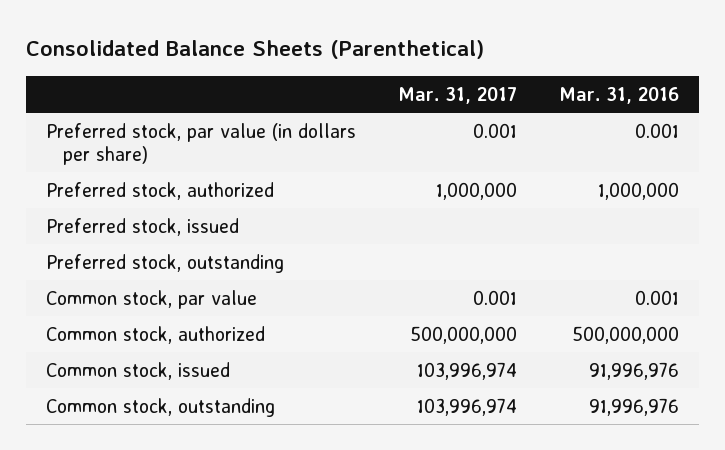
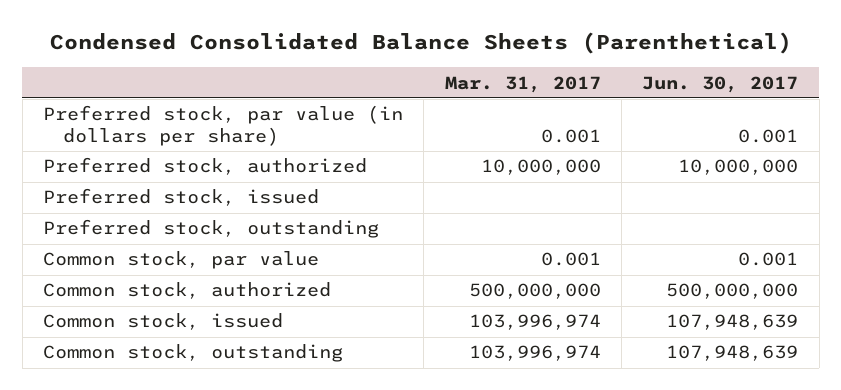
- Consolidated Balance Sheets (Parenthetical)
+ Condensed Consolidated Balance Sheets (Parenthetical)
- | Mar. 31, 2017 | Mar. 31, 2016
+ | Mar. 31, 2017 | Jun. 30, 2017
- Preferred stock, authorized | 1,000,000 | 1,000,000
+ Preferred stock, authorized | 10,000,000 | 10,000,000

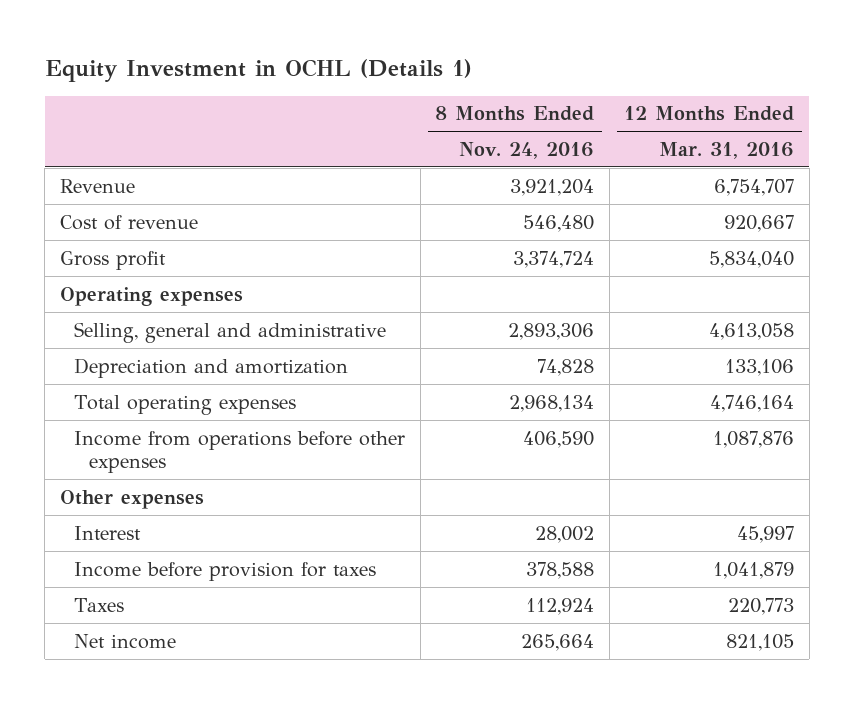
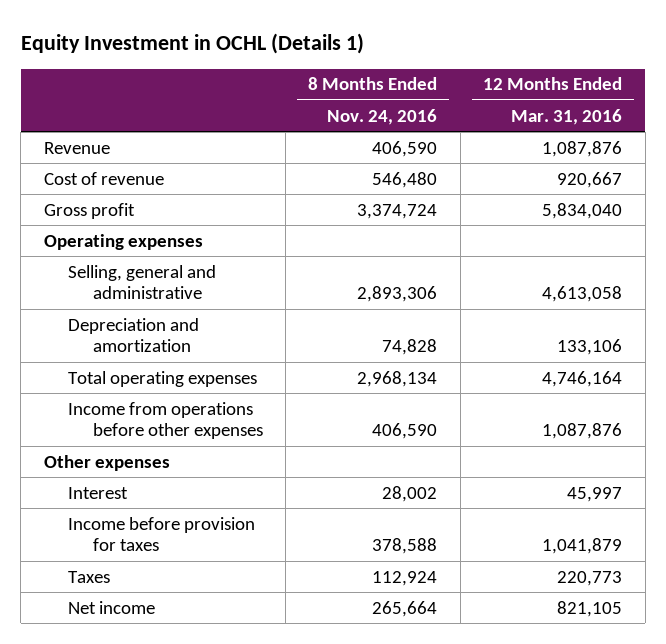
- Revenue | 3,921,204 | 6,754,707
+ Revenue | 406,590 | 1,087,876

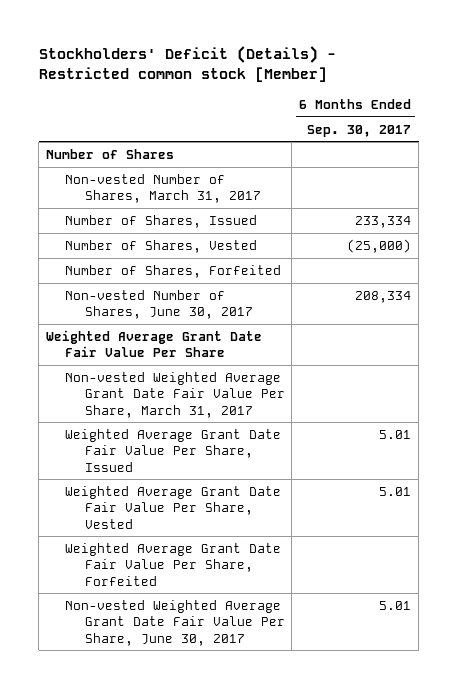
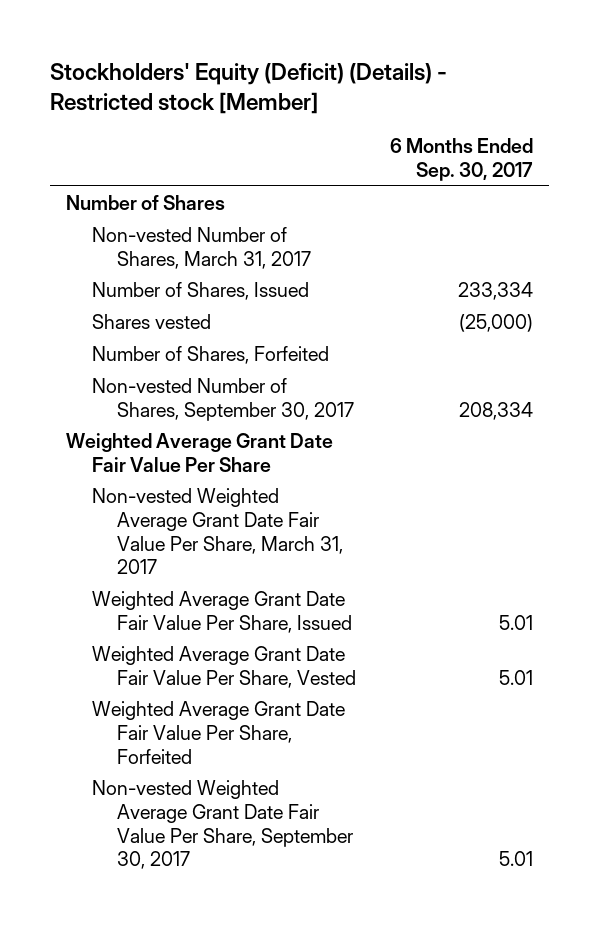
- Stockholders' Deficit (Details) - Restricted common stock [Member]
+ Stockholders' Equity (Deficit) (Details) - Restricted stock [Member]
- Number of Shares, Vested | (25,000)
+ Shares vested | (25,000)
- Non-vested Number of Shares, June 30, 2017 | 208,334
+ Non-vested Number of Shares, September 30, 2017 | 208,334
- Non-vested Weighted Average Grant Date Fair Value Per Share, June 30, 2017 | 5.01
+ Non-vested Weighted Average Grant Date Fair Value Per Share, September 30, 2017 | 5.01

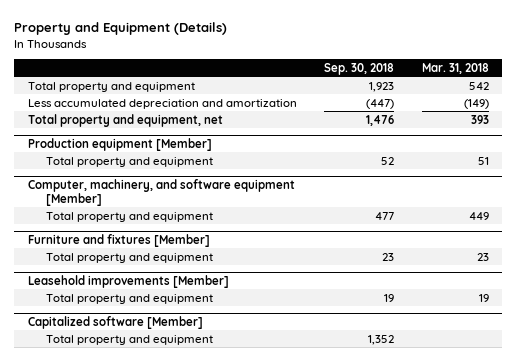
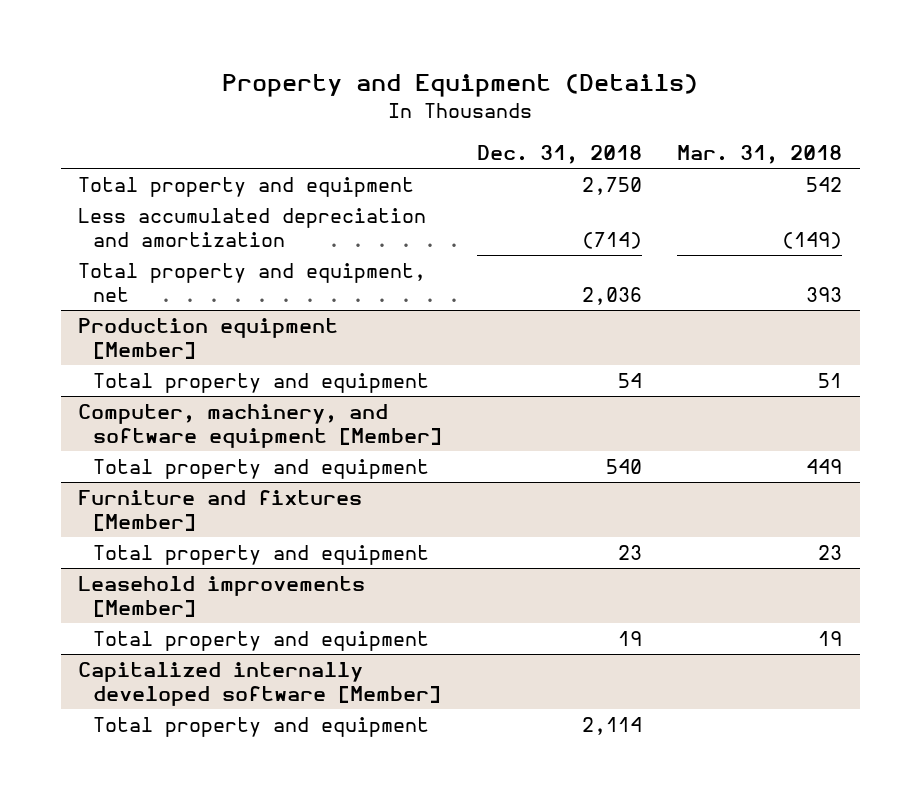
- | Sep. 30, 2018 | Mar. 31, 2018
+ | Dec. 31, 2018 | Mar. 31, 2018
- Capitalized software [Member]
+ Capitalized internally developed software [Member]

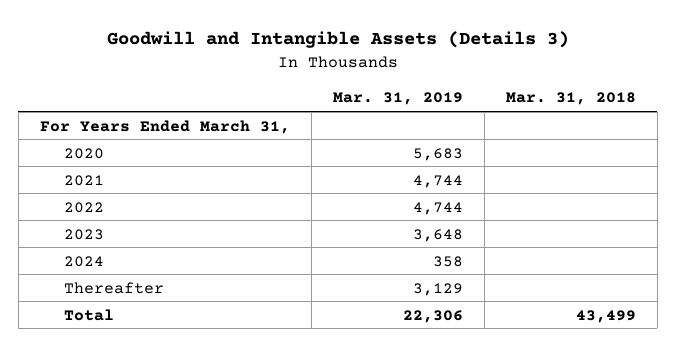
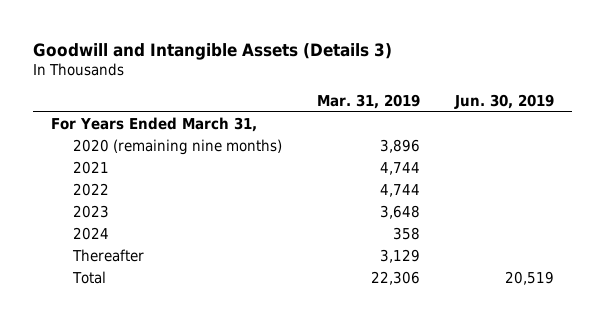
- | Mar. 31, 2019 | Mar. 31, 2018
+ | Mar. 31, 2019 | Jun. 30, 2019
- 2020 | 5,683 |
+ 2020 (remaining nine months) | 3,896 |

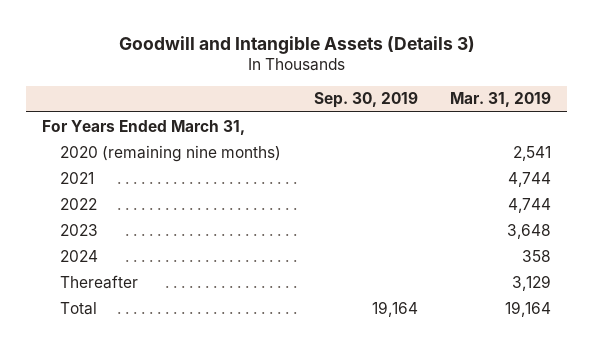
- | Mar. 31, 2019 | Jun. 30, 2019
+ | Sep. 30, 2019 | Mar. 31, 2019
- 2020 (remaining nine months) | 3,896 |
+ 2020 (remaining nine months) | | 2,541
- Total | 22,306 | 20,519
+ Total | 19,164 | 19,164

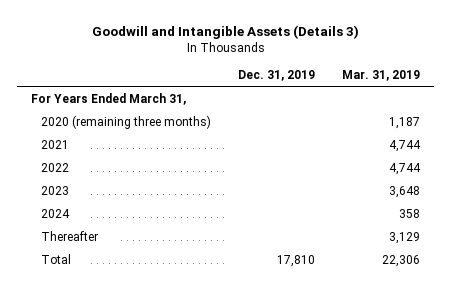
- | Sep. 30, 2019 | Mar. 31, 2019
+ | Dec. 31, 2019 | Mar. 31, 2019
- 2020 (remaining nine months) | | 2,541
+ 2020 (remaining three months) | | 1,187
- Total | 19,164 | 19,164
+ Total | 17,810 | 22,306

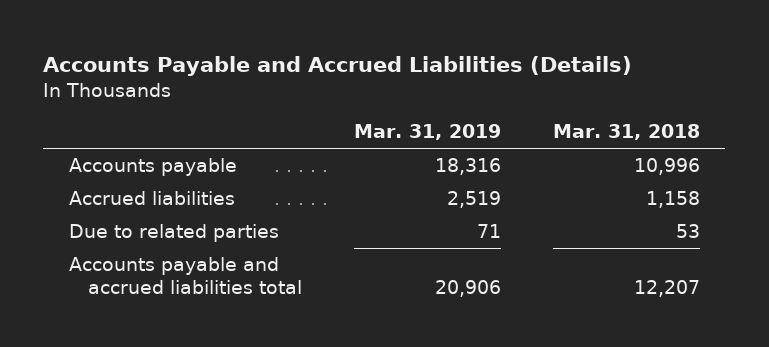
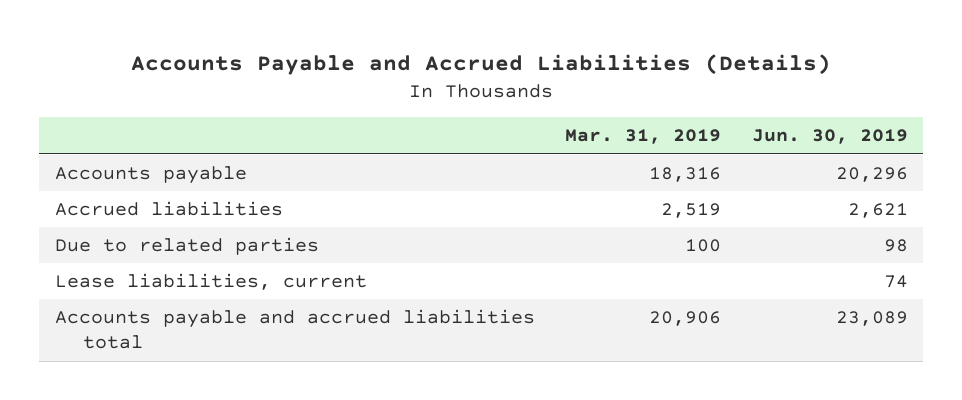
- | Mar. 31, 2019 | Mar. 31, 2018
+ | Mar. 31, 2019 | Jun. 30, 2019
- Due to related parties | 71 | 53
+ Due to related parties | 100 | 98
+ Lease liabilities, current | | 74

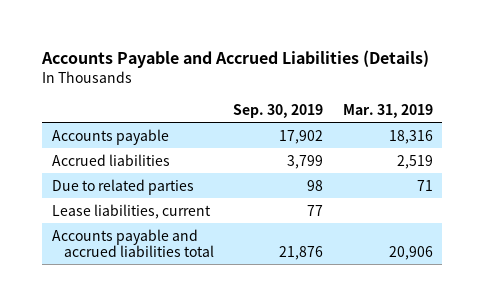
- | Mar. 31, 2019 | Jun. 30, 2019
+ | Sep. 30, 2019 | Mar. 31, 2019
- Due to related parties | 100 | 98
+ Due to related parties | 98 | 71

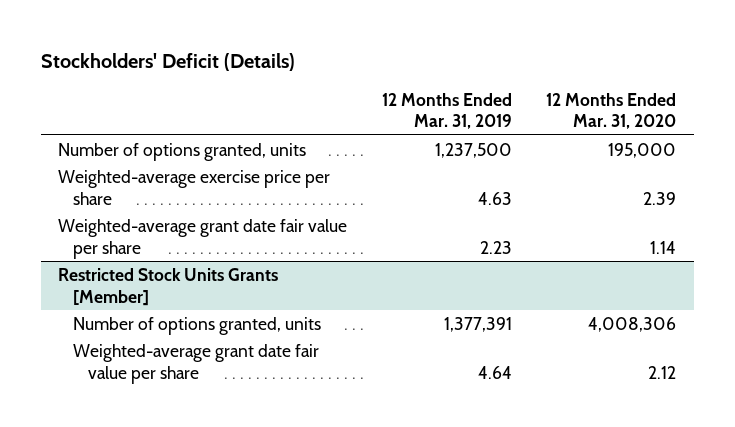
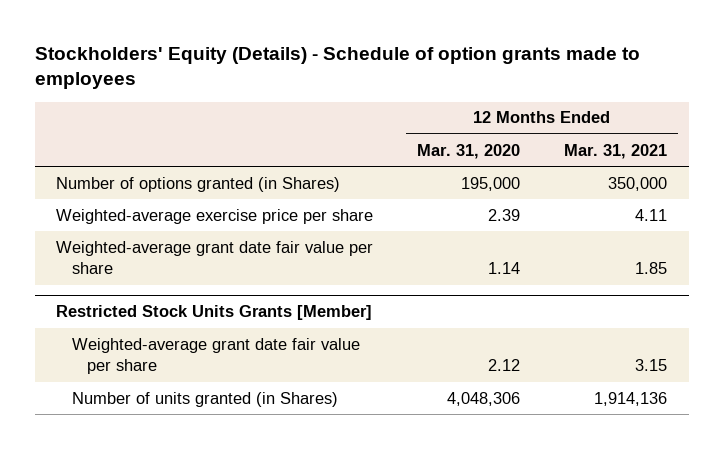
- Stockholders' Deficit (Details)
+ Stockholders' Equity (Details) - Schedule of option grants made to employees
- | 12 Months Ended Mar. 31, 2019 | 12 Months Ended Mar. 31, 2020
+ | 12 Months Ended Mar. 31, 2020 | 12 Months Ended Mar. 31, 2021
- Number of options granted, units | 1,237,500 | 195,000
+ Number of options granted (in Shares) | 195,000 | 350,000
@ Restricted Stock Units Grants [Member]
- Number of options granted, units | 1,377,391 | 4,008,306
+ Number of units granted (in Shares) | 4,048,306 | 1,914,136

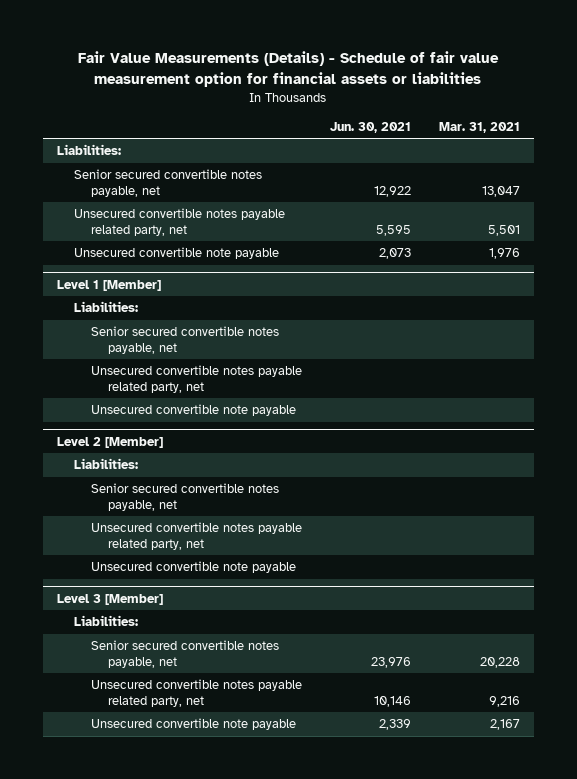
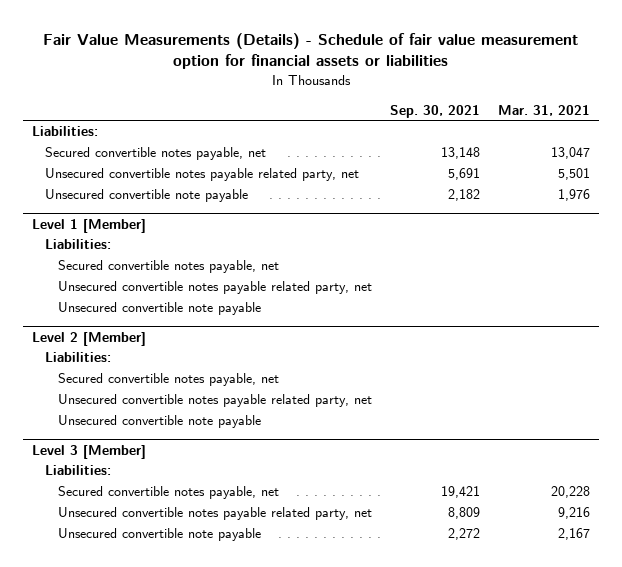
- | Jun. 30, 2021 | Mar. 31, 2021
+ | Sep. 30, 2021 | Mar. 31, 2021
- Senior secured convertible notes payable, net | 12,922 | 13,047
+ Secured convertible notes payable, net | 13,148 | 13,047
@ Level 1 [Member]
- Senior secured convertible notes payable, net
+ Secured convertible notes payable, net
@ Level 2 [Member]
- Senior secured convertible notes payable, net
+ Secured convertible notes payable, net
@ Level 3 [Member]
- Senior secured convertible notes payable, net | 23,976 | 20,228
+ Secured convertible notes payable, net | 19,421 | 20,228

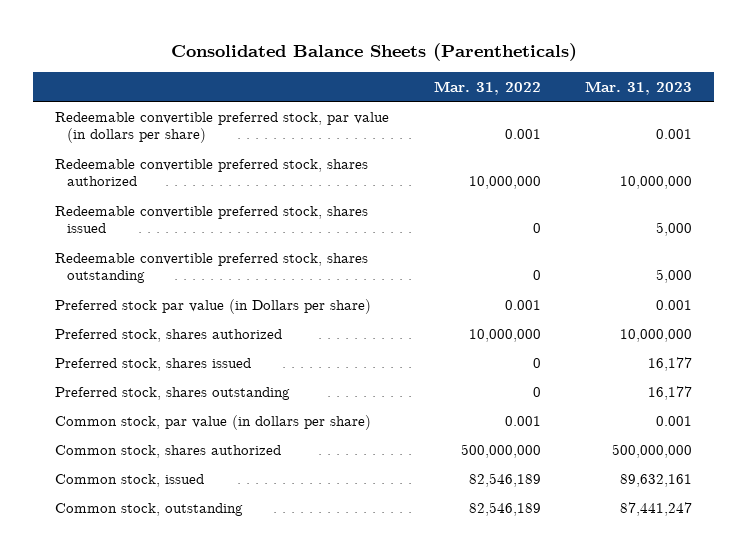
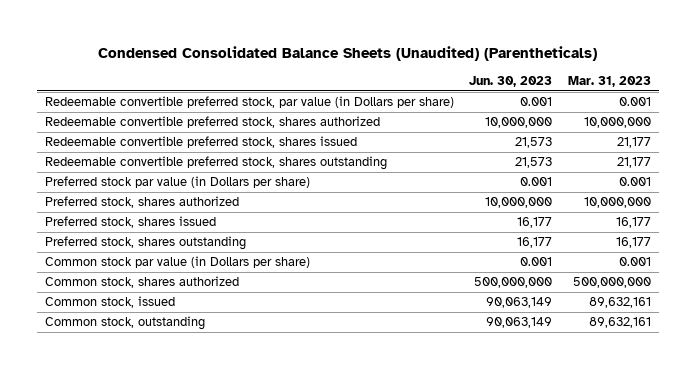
- Consolidated Balance Sheets (Parentheticals)
+ Condensed Consolidated Balance Sheets (Unaudited) (Parentheticals)
- | Mar. 31, 2022 | Mar. 31, 2023
+ | Jun. 30, 2023 | Mar. 31, 2023
- Redeemable convertible preferred stock, par value (in dollars per share) | 0.001 | 0.001
+ Redeemable convertible preferred stock, par value (in Dollars per share) | 0.001 | 0.001
- Redeemable convertible preferred stock, shares issued | 0 | 5,000
- Redeemable convertible preferred stock, shares outstanding | 0 | 5,000
+ Redeemable convertible preferred stock, shares issued | 21,573 | 21,177
+ Redeemable convertible preferred stock, shares outstanding | 21,573 | 21,177
- Common stock, par value (in dollars per share) | 0.001 | 0.001
+ Common stock par value (in Dollars per share) | 0.001 | 0.001
- Common stock, outstanding | 82,546,189 | 87,441,247
+ Common stock, outstanding | 90,063,149 | 89,632,161

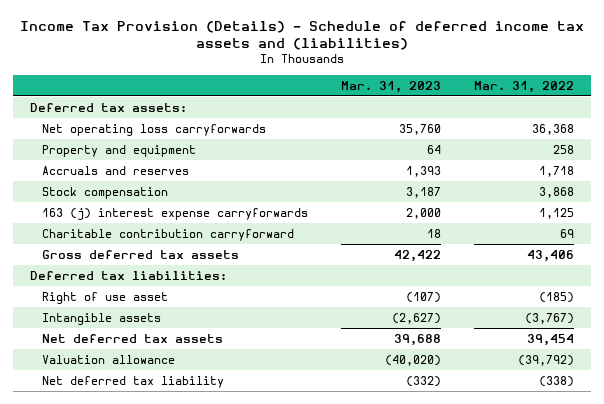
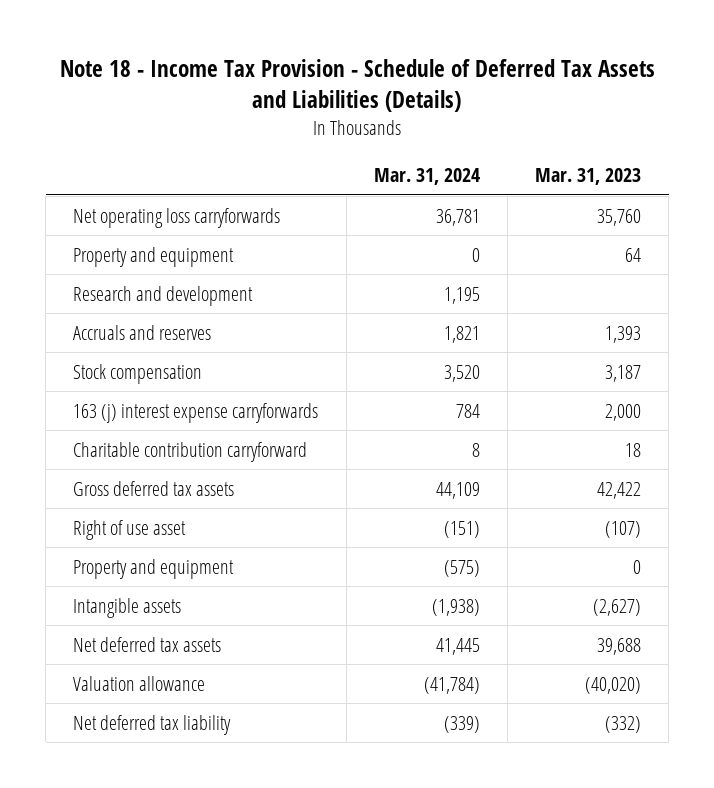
- Income Tax Provision (Details) - Schedule of deferred income tax assets and (liabilities)
+ Note 18 - Income Tax Provision - Schedule of Deferred Tax Assets and Liabilities (Details)
- | Mar. 31, 2023 | Mar. 31, 2022
+ | Mar. 31, 2024 | Mar. 31, 2023
- Deferred tax assets:
+ Research and development | 1,195 |
- Deferred tax liabilities:
+ Property and equipment | (575) | 0

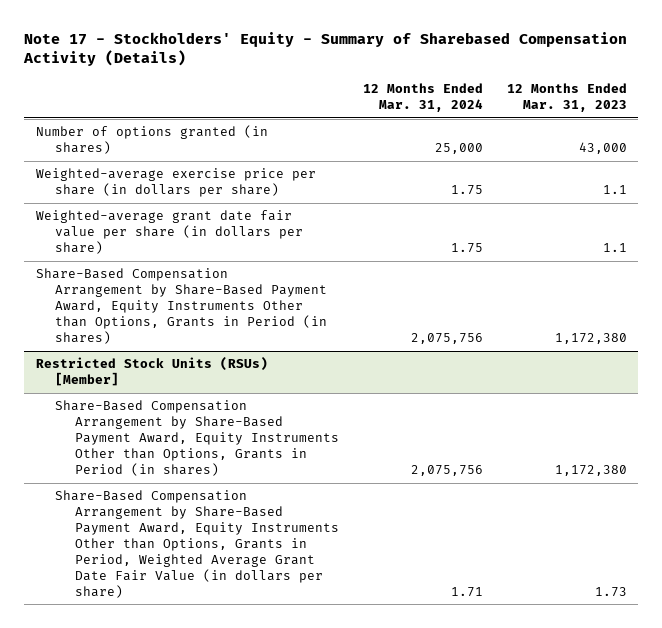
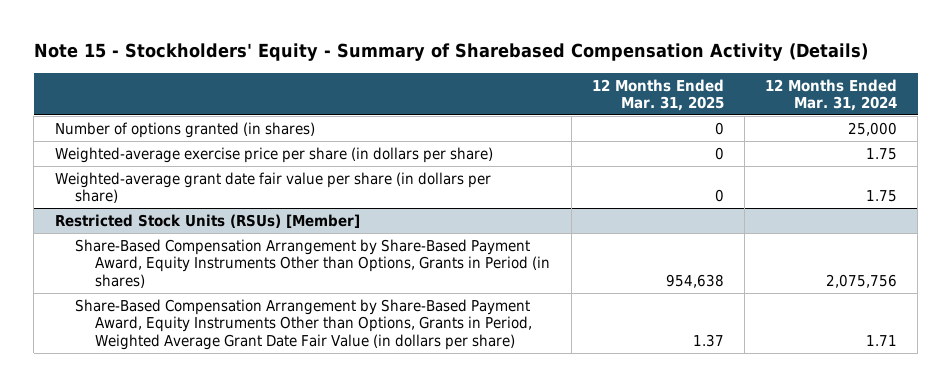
- Note 17 - Stockholders' Equity - Summary of Sharebased Compensation Activity (Details)
+ Note 15 - Stockholders' Equity - Summary of Sharebased Compensation Activity (Details)
- | 12 Months Ended Mar. 31, 2024 | 12 Months Ended Mar. 31, 2023
+ | 12 Months Ended Mar. 31, 2025 | 12 Months Ended Mar. 31, 2024
- Share-Based Compensation Arrangement by Share-Based Payment Award, Equity Instruments Other than Options, Grants in Period (in shares) | 2,075,756 | 1,172,380

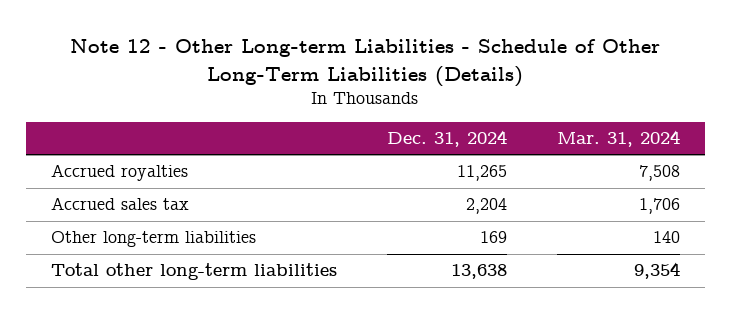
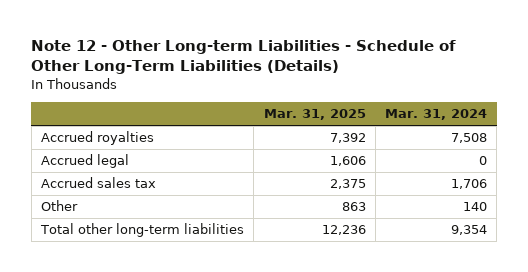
- | Dec. 31, 2024 | Mar. 31, 2024
+ | Mar. 31, 2025 | Mar. 31, 2024
+ Accrued legal | 1,606 | 0
- Other long-term liabilities | 169 | 140
+ Other | 863 | 140

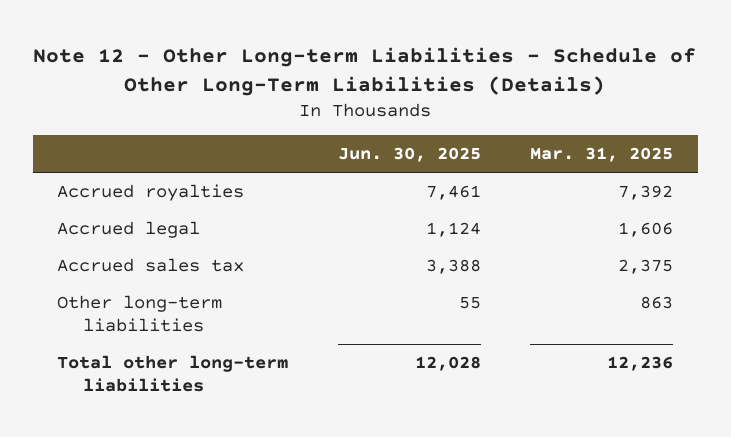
- | Mar. 31, 2025 | Mar. 31, 2024
+ | Jun. 30, 2025 | Mar. 31, 2025
- Other | 863 | 140
+ Other long-term liabilities | 55 | 863

